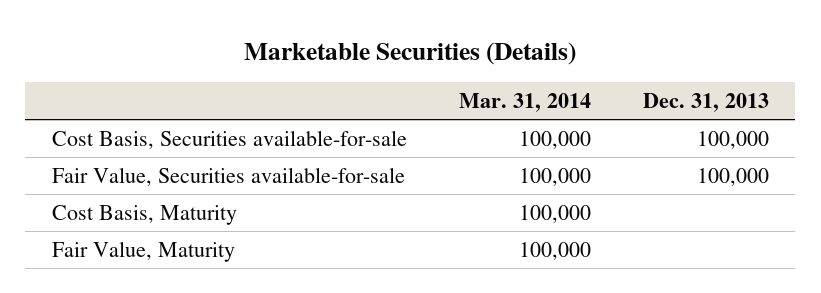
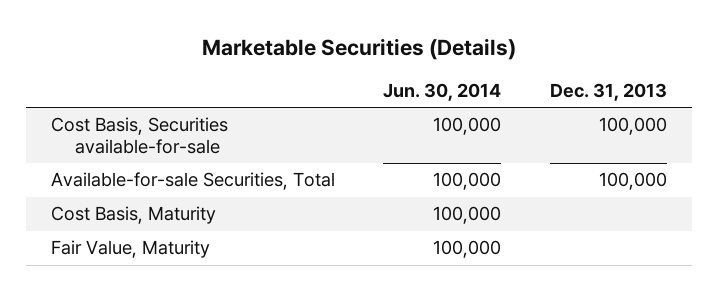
- | Mar. 31, 2014 | Dec. 31, 2013
+ | Jun. 30, 2014 | Dec. 31, 2013
- Fair Value, Securities available-for-sale | 100,000 | 100,000
+ Available-for-sale Securities, Total | 100,000 | 100,000

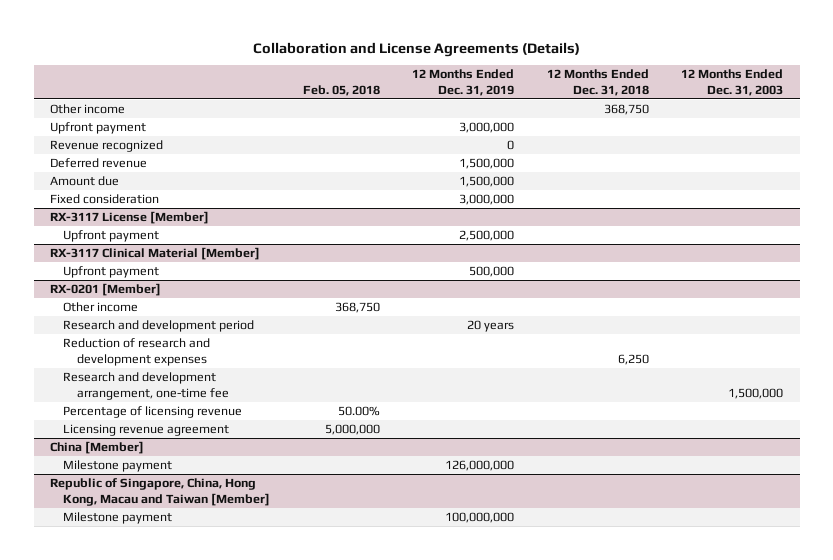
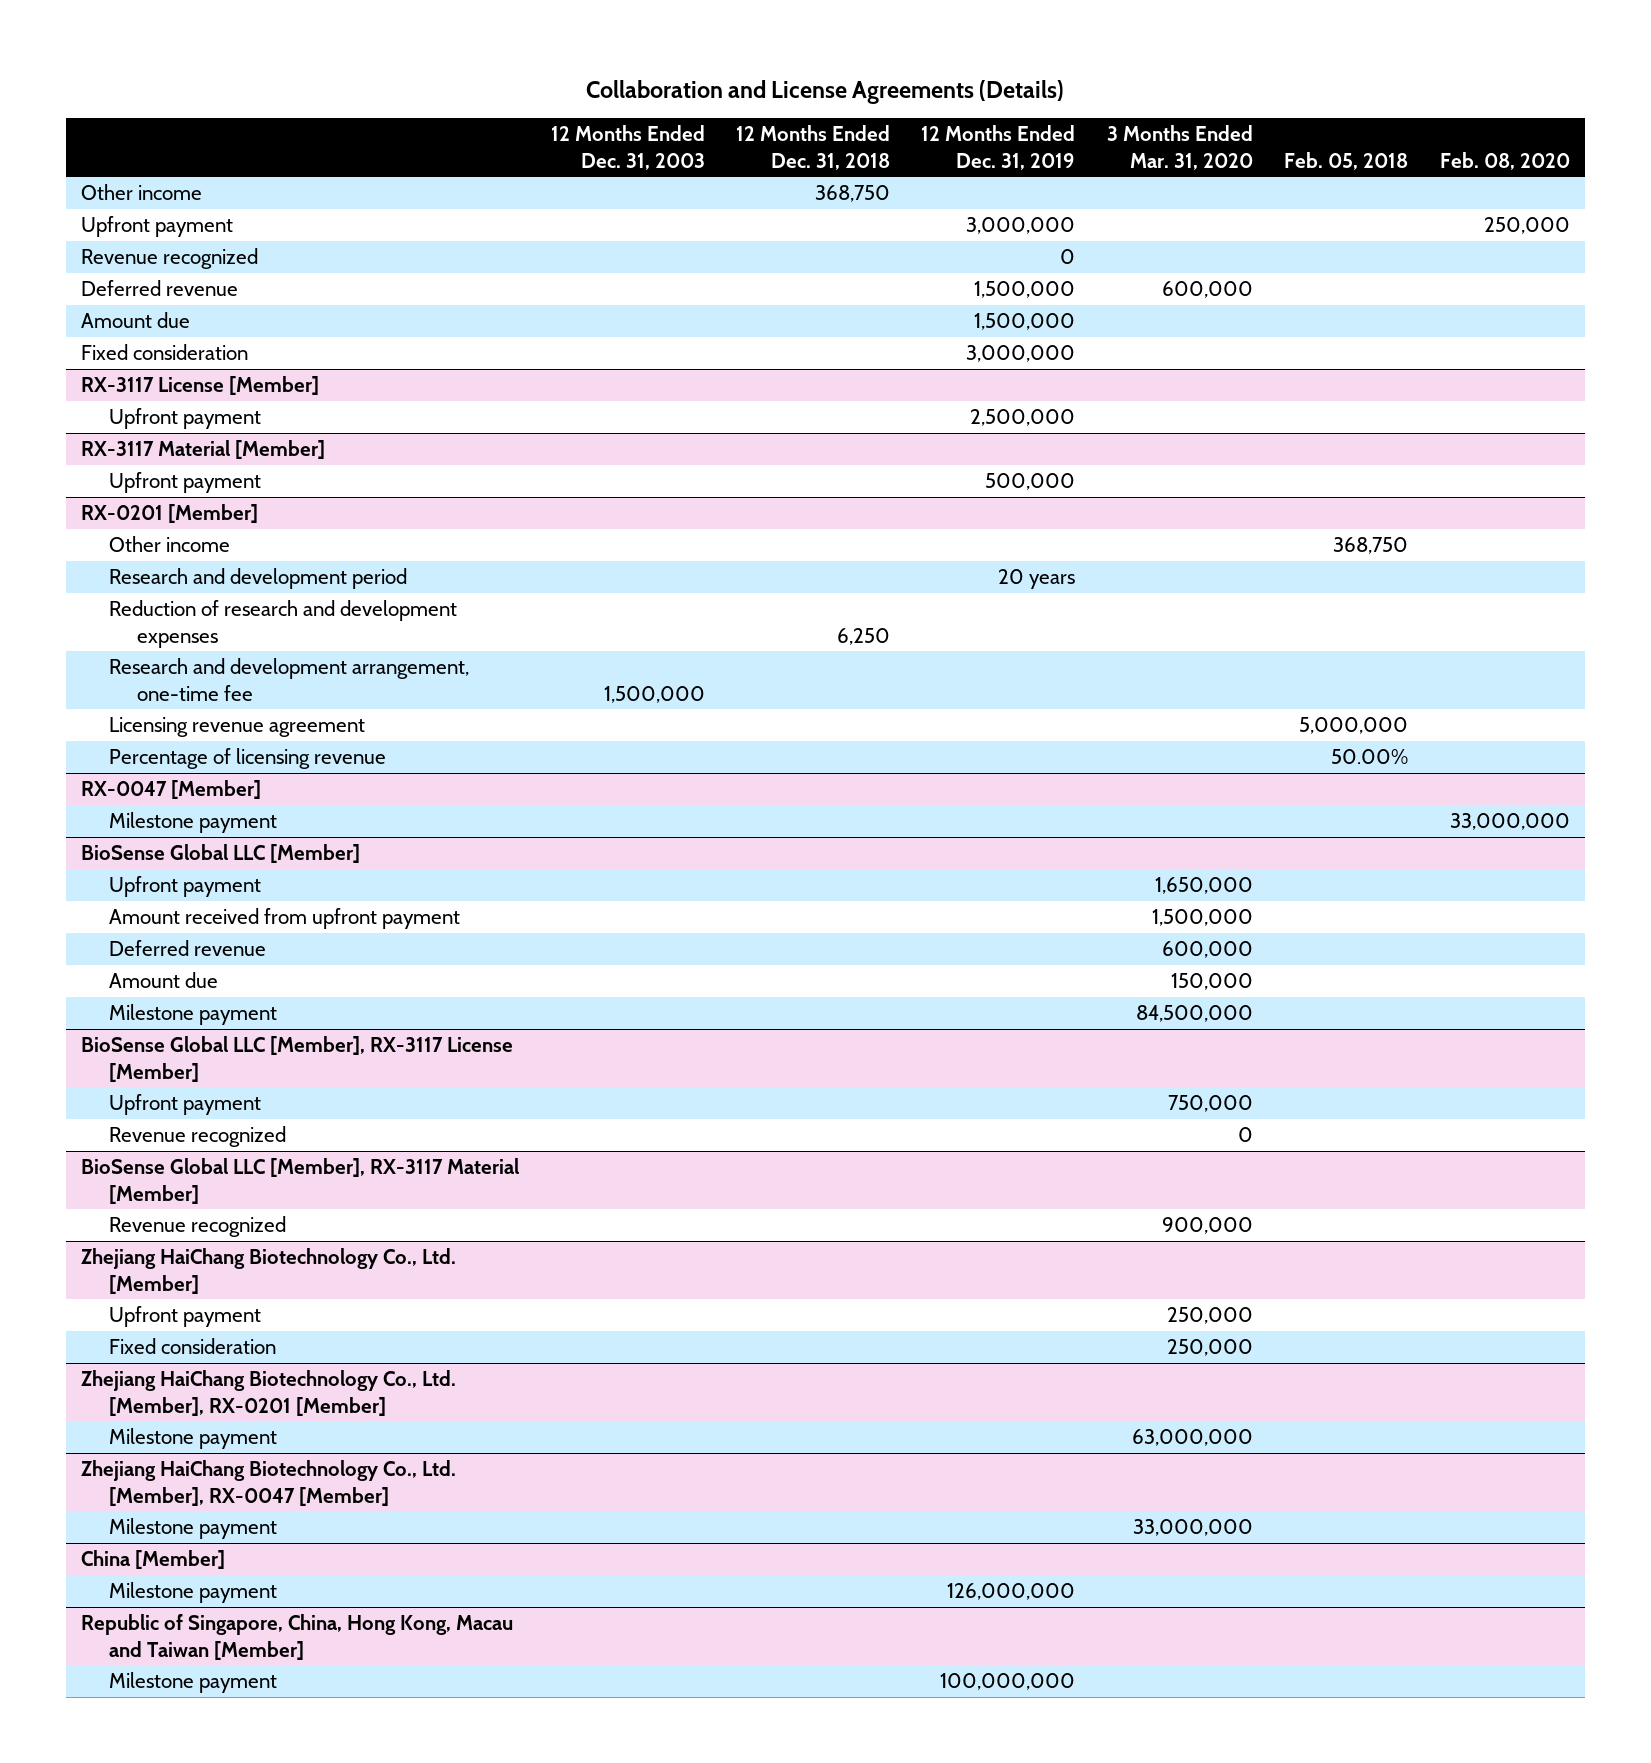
- | Feb. 05, 2018 | 12 Months Ended Dec. 31, 2019 | 12 Months Ended Dec. 31, 2018 | 12 Months Ended Dec. 31, 2003
+ | 12 Months Ended Dec. 31, 2003 | 12 Months Ended Dec. 31, 2018 | 12 Months Ended Dec. 31, 2019 | 3 Months Ended Mar. 31, 2020 | Feb. 05, 2018 | Feb. 08, 2020
- RX-3117 Clinical Material [Member]
+ RX-3117 Material [Member]
@ RX-0201 [Member]
moved down: Percentage of licensing revenue | | | | | 50.00% |
+ RX-0047 [Member]
+ Milestone payment | | | | | | 33,000,000
+ BioSense Global LLC [Member]
+ Upfront payment | | | | 1,650,000 | |
+ Amount received from upfront payment | | | | 1,500,000 | |
+ Deferred revenue | | | | 600,000 | |
+ Amount due | | | | 150,000 | |
+ Milestone payment | | | | 84,500,000 | |
+ BioSense Global LLC [Member], RX-3117 License [Member]
+ Upfront payment | | | | 750,000 | |
+ Revenue recognized | | | | 0 | |
+ BioSense Global LLC [Member], RX-3117 Material [Member]
+ Revenue recognized | | | | 900,000 | |
+ Zhejiang HaiChang Biotechnology Co., Ltd. [Member]
+ Upfront payment | | | | 250,000 | |
+ Fixed consideration | | | | 250,000 | |
+ Zhejiang HaiChang Biotechnology Co., Ltd. [Member], RX-0201 [Member]
+ Milestone payment | | | | 63,000,000 | |
+ Zhejiang HaiChang Biotechnology Co., Ltd. [Member], RX-0047 [Member]
+ Milestone payment | | | | 33,000,000 | |

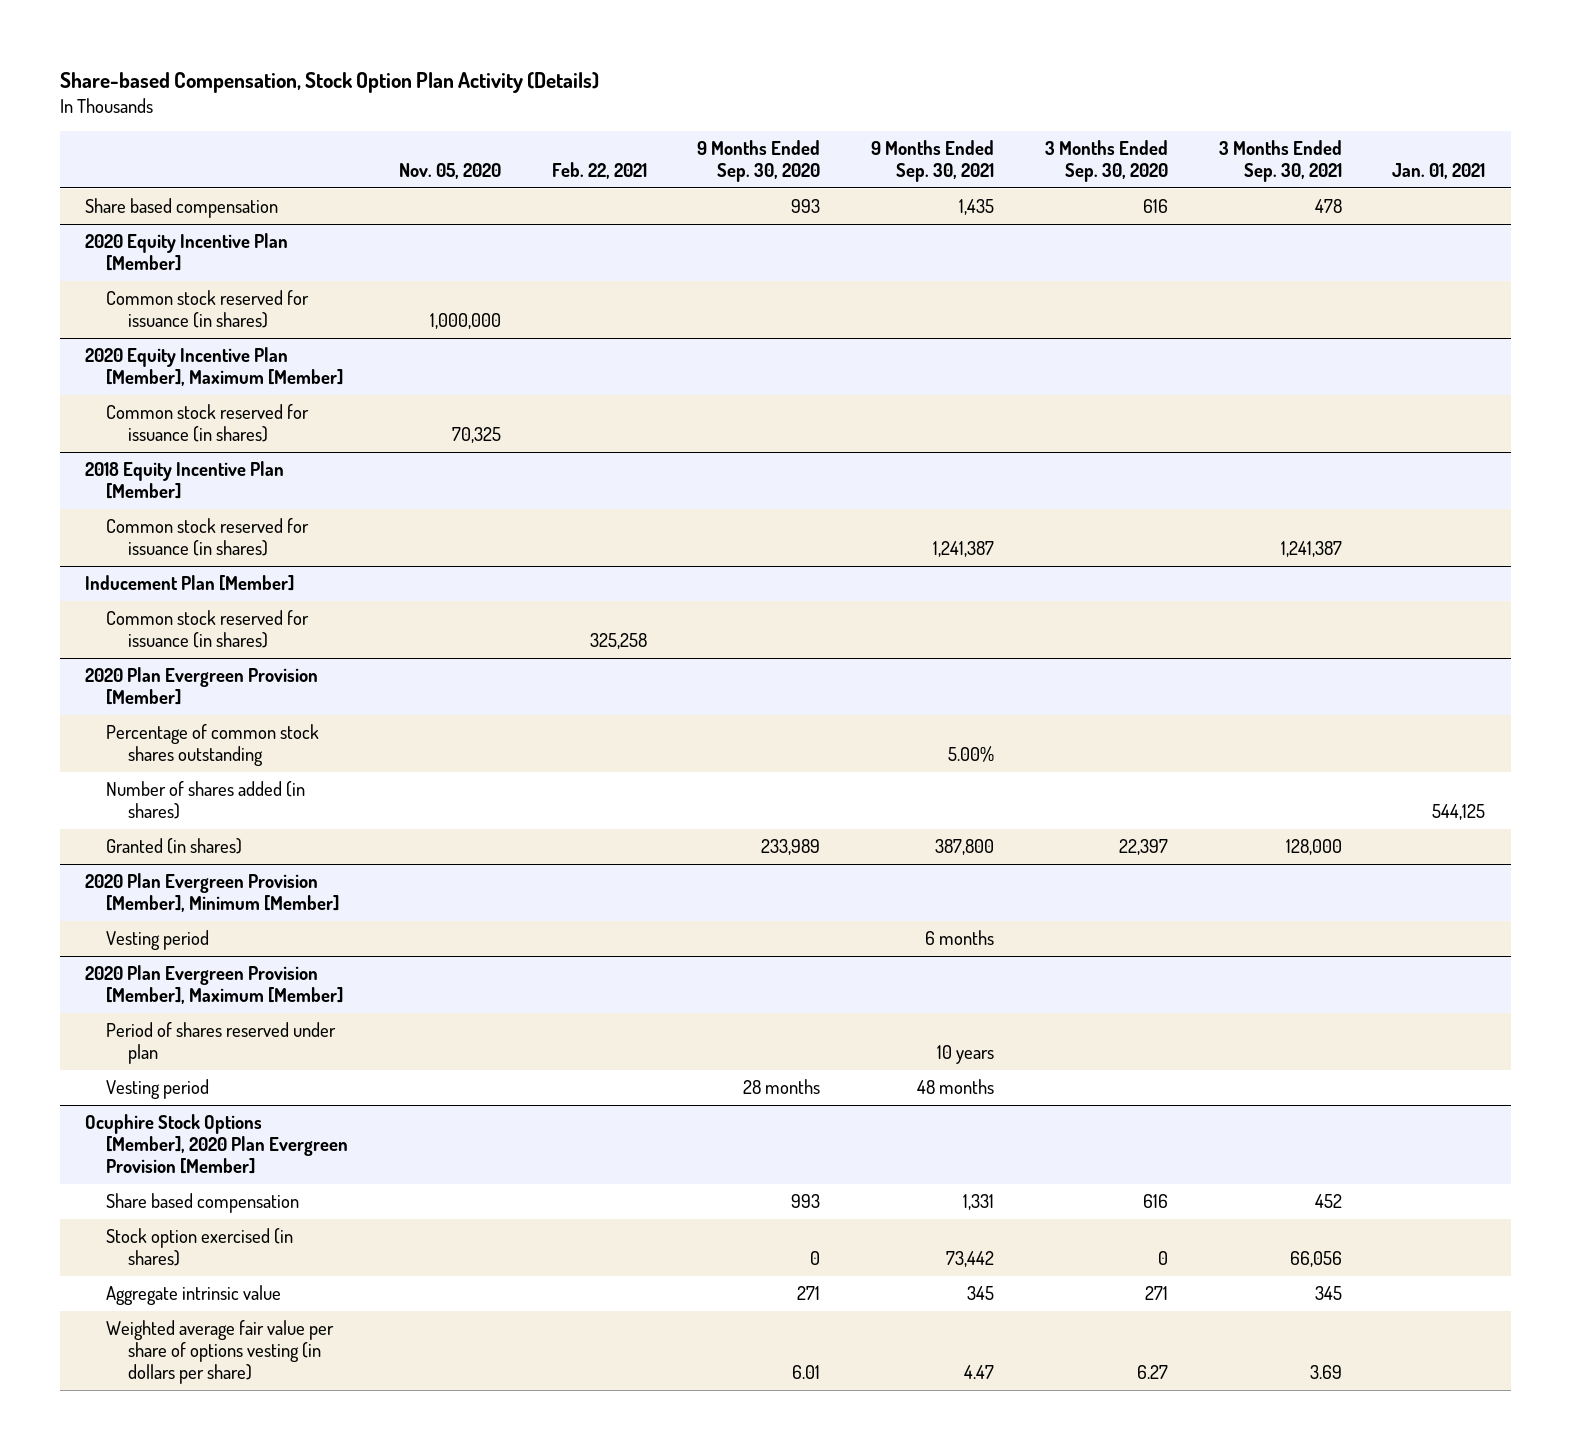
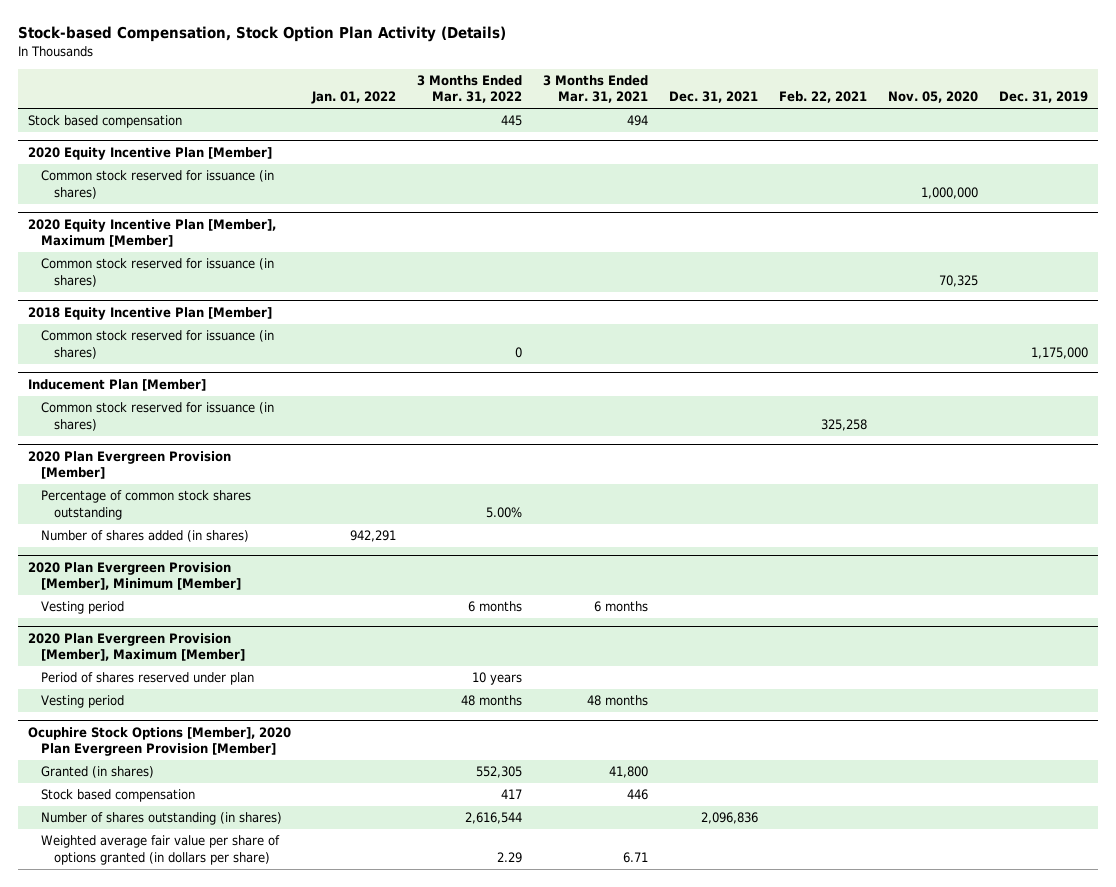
- Share-based Compensation, Stock Option Plan Activity (Details)
+ Stock-based Compensation, Stock Option Plan Activity (Details)
- | Nov. 05, 2020 | Feb. 22, 2021 | 9 Months Ended Sep. 30, 2020 | 9 Months Ended Sep. 30, 2021 | 3 Months Ended Sep. 30, 2020 | 3 Months Ended Sep. 30, 2021 | Jan. 01, 2021
+ | Jan. 01, 2022 | 3 Months Ended Mar. 31, 2022 | 3 Months Ended Mar. 31, 2021 | Dec. 31, 2021 | Feb. 22, 2021 | Nov. 05, 2020 | Dec. 31, 2019
- Share based compensation | | | 993 | 1,435 | 616 | 478 |
+ Stock based compensation | | 445 | 494 | | | |
@ 2020 Plan Evergreen Provision [Member]
- Granted (in shares) | | | 233,989 | 387,800 | 22,397 | 128,000 |
@ Ocuphire Stock Options [Member], 2020 Plan Evergreen Provision [Member]
- Share based compensation | | | 993 | 1,331 | 616 | 452 |
- Stock option exercised (in shares) | | | 0 | 73,442 | 0 | 66,056 |
- Aggregate intrinsic value | | | 271 | 345 | 271 | 345 |
- Weighted average fair value per share of options vesting (in dollars per share) | | | 6.01 | 4.47 | 6.27 | 3.69 |
+ Granted (in shares) | | 552,305 | 41,800 | | | |
+ Stock based compensation | | 417 | 446 | | | |
+ Number of shares outstanding (in shares) | | 2,616,544 | | 2,096,836 | | |
+ Weighted average fair value per share of options granted (in dollars per share) | | 2.29 | 6.71 | | | |

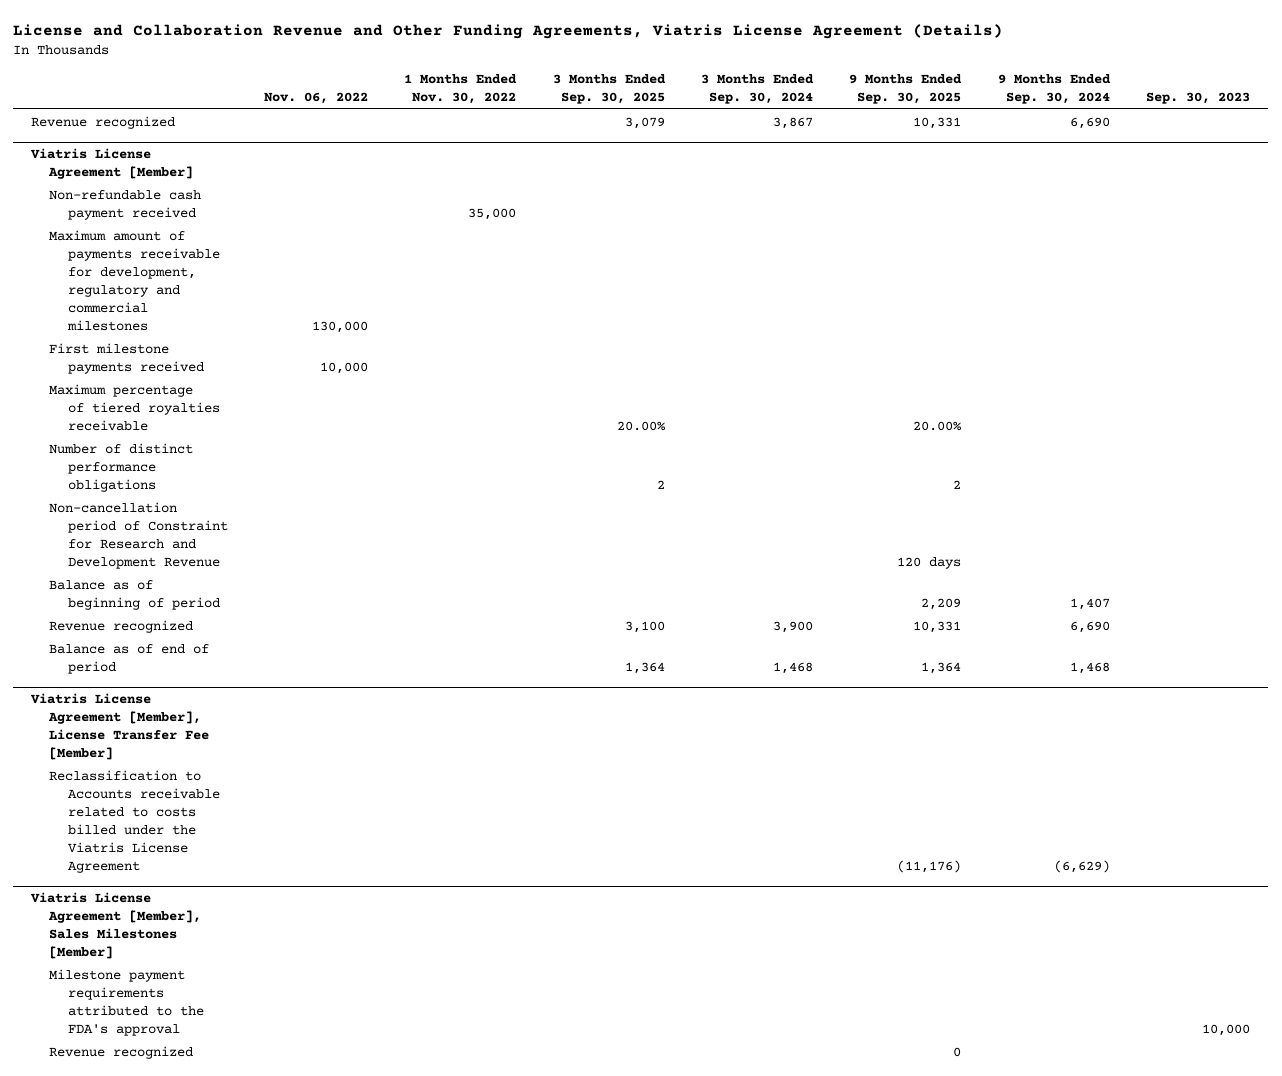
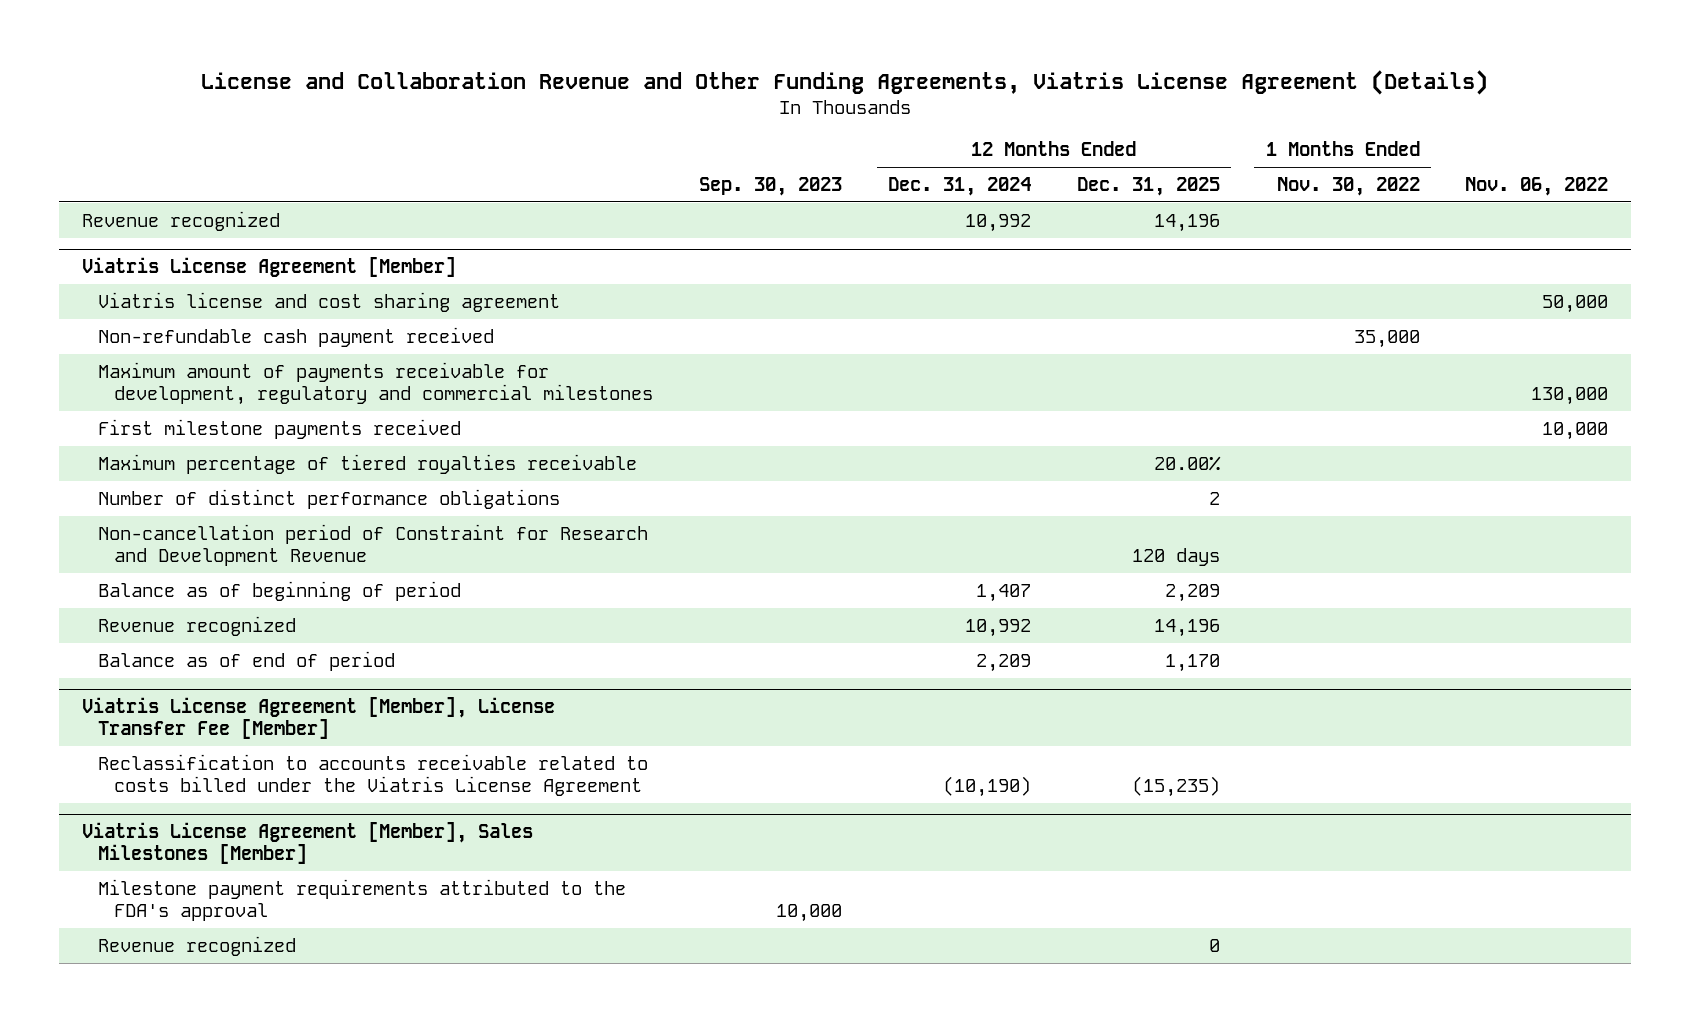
- | Nov. 06, 2022 | 1 Months Ended Nov. 30, 2022 | 3 Months Ended Sep. 30, 2025 | 3 Months Ended Sep. 30, 2024 | 9 Months Ended Sep. 30, 2025 | 9 Months Ended Sep. 30, 2024 | Sep. 30, 2023
+ | Sep. 30, 2023 | 12 Months Ended Dec. 31, 2024 | 12 Months Ended Dec. 31, 2025 | 1 Months Ended Nov. 30, 2022 | Nov. 06, 2022
@ Viatris License Agreement [Member]
+ Viatris license and cost sharing agreement | | | | | 50,000
@ Viatris License Agreement [Member], License Transfer Fee [Member]
- Reclassification to Accounts receivable related to costs billed under the Viatris License Agreement | | | | | (11,176) | (6,629) |
+ Reclassification to accounts receivable related to costs billed under the Viatris License Agreement | | (10,190) | (15,235) | |

